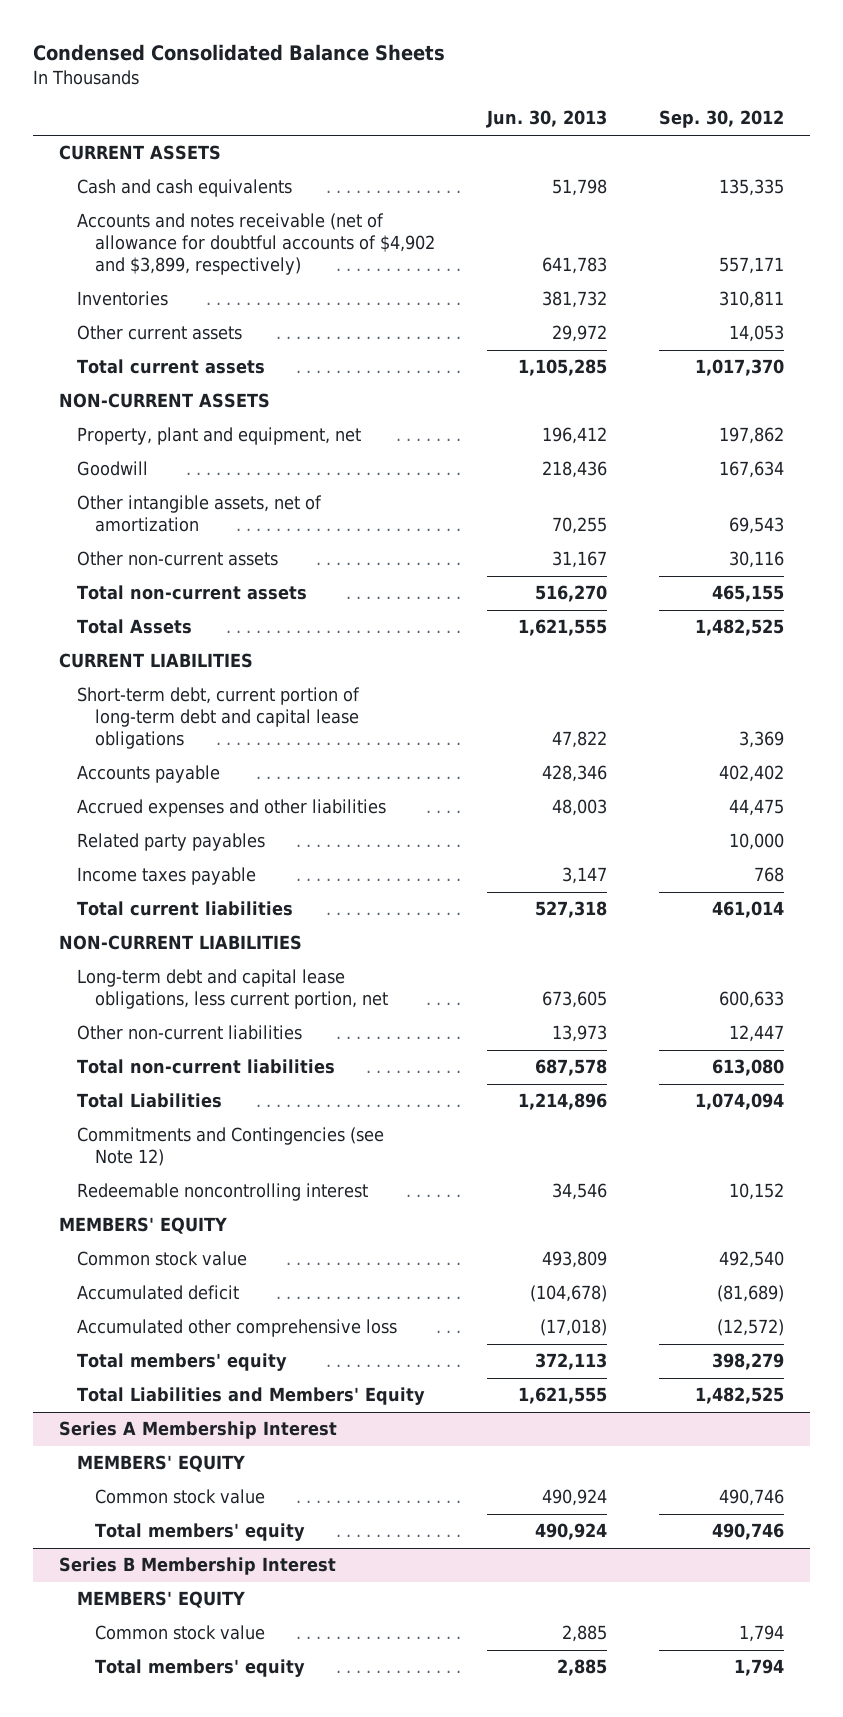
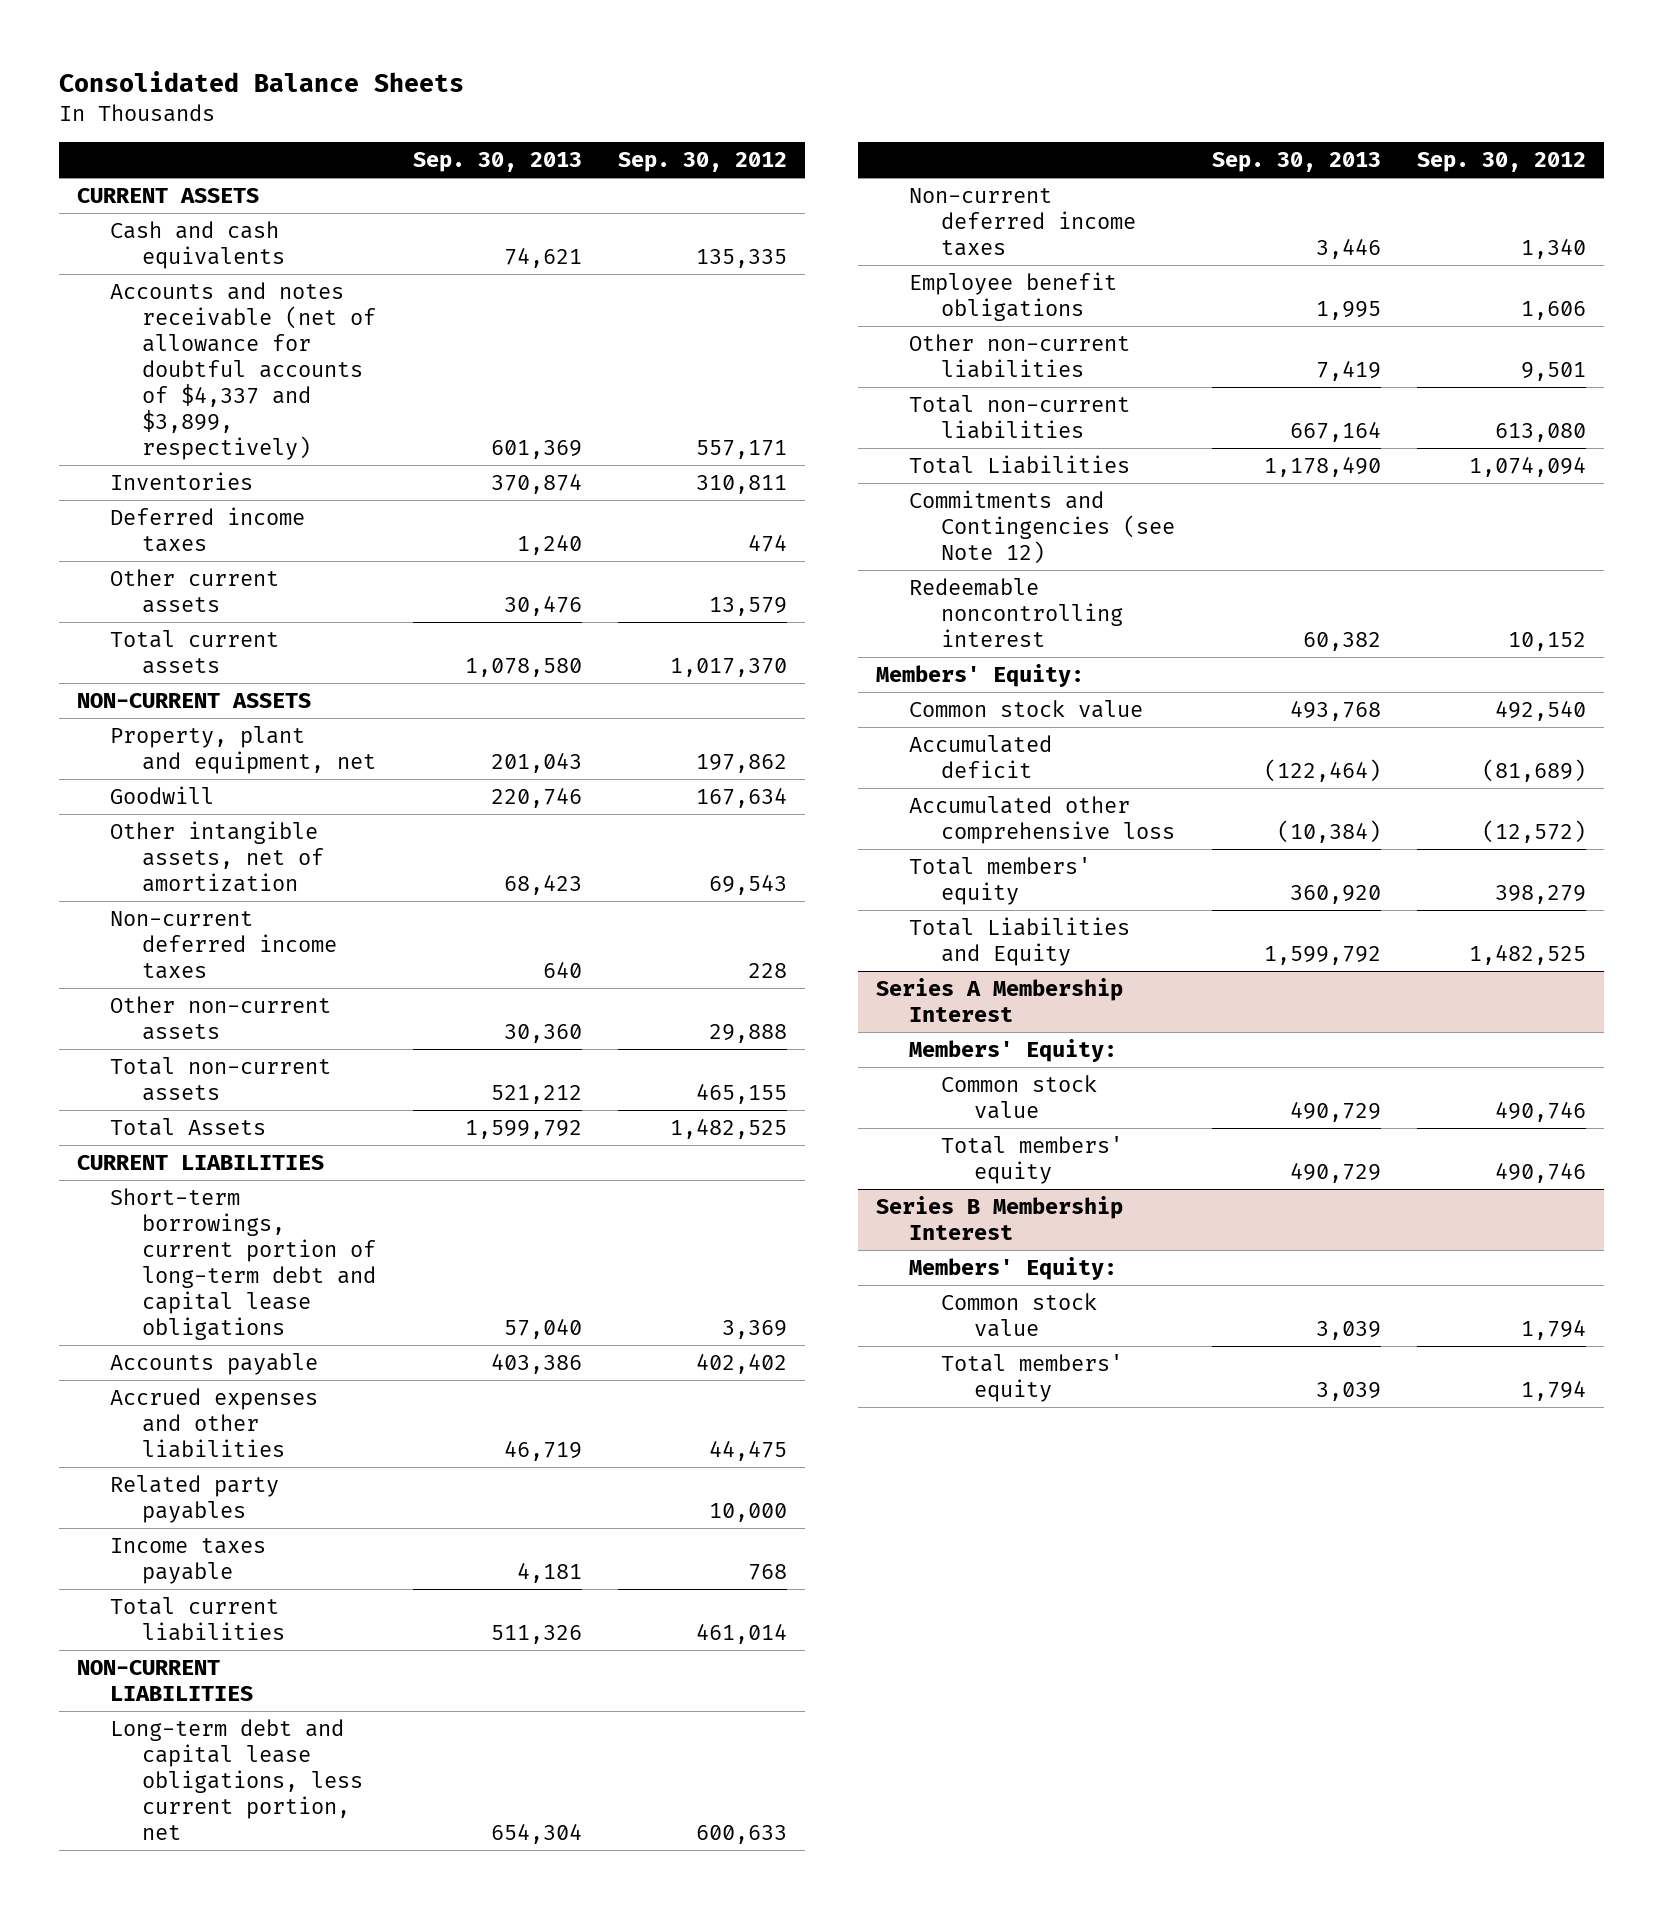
- Condensed Consolidated Balance Sheets
+ Consolidated Balance Sheets
- | Jun. 30, 2013 | Sep. 30, 2012
+ | Sep. 30, 2013 | Sep. 30, 2012
- Accounts and notes receivable (net of allowance for doubtful accounts of $4,902 and $3,899, respectively) | 641,783 | 557,171
+ Accounts and notes receivable (net of allowance for doubtful accounts of $4,337 and $3,899, respectively) | 601,369 | 557,171
- Other current assets | 29,972 | 14,053
+ Deferred income taxes | 1,240 | 474
+ Other current assets | 30,476 | 13,579
- Other non-current assets | 31,167 | 30,116
+ Non-current deferred income taxes | 640 | 228
+ Other non-current assets | 30,360 | 29,888
- Short-term debt, current portion of long-term debt and capital lease obligations | 47,822 | 3,369
+ Short-term borrowings, current portion of long-term debt and capital lease obligations | 57,040 | 3,369
- Other non-current liabilities | 13,973 | 12,447
+ Non-current deferred income taxes | 3,446 | 1,340
+ Employee benefit obligations | 1,995 | 1,606
+ Other non-current liabilities | 7,419 | 9,501
- MEMBERS' EQUITY
+ Members' Equity:
- Total Liabilities and Members' Equity | 1,621,555 | 1,482,525
+ Total Liabilities and Equity | 1,599,792 | 1,482,525
@ Series A Membership Interest
- MEMBERS' EQUITY
+ Members' Equity:
@ Series B Membership Interest
- MEMBERS' EQUITY
+ Members' Equity:

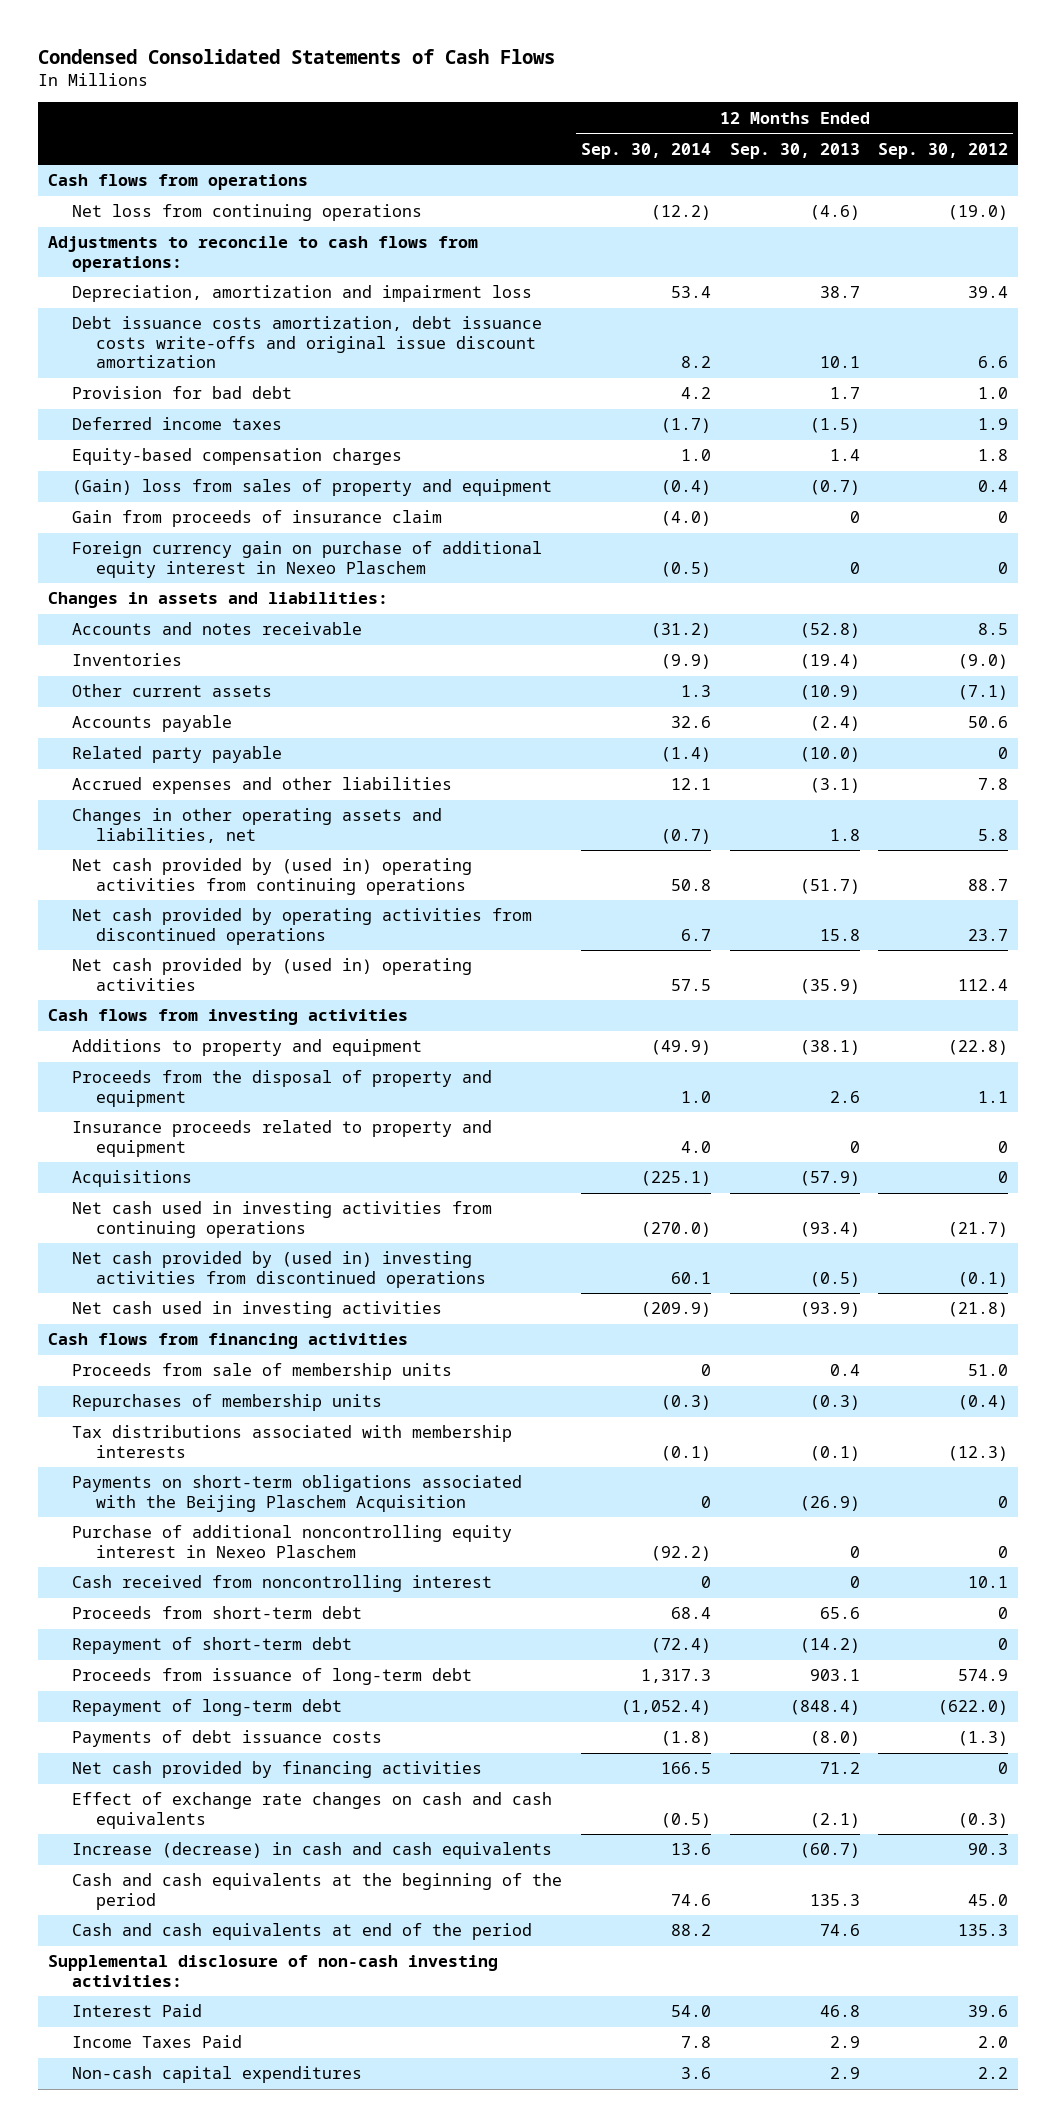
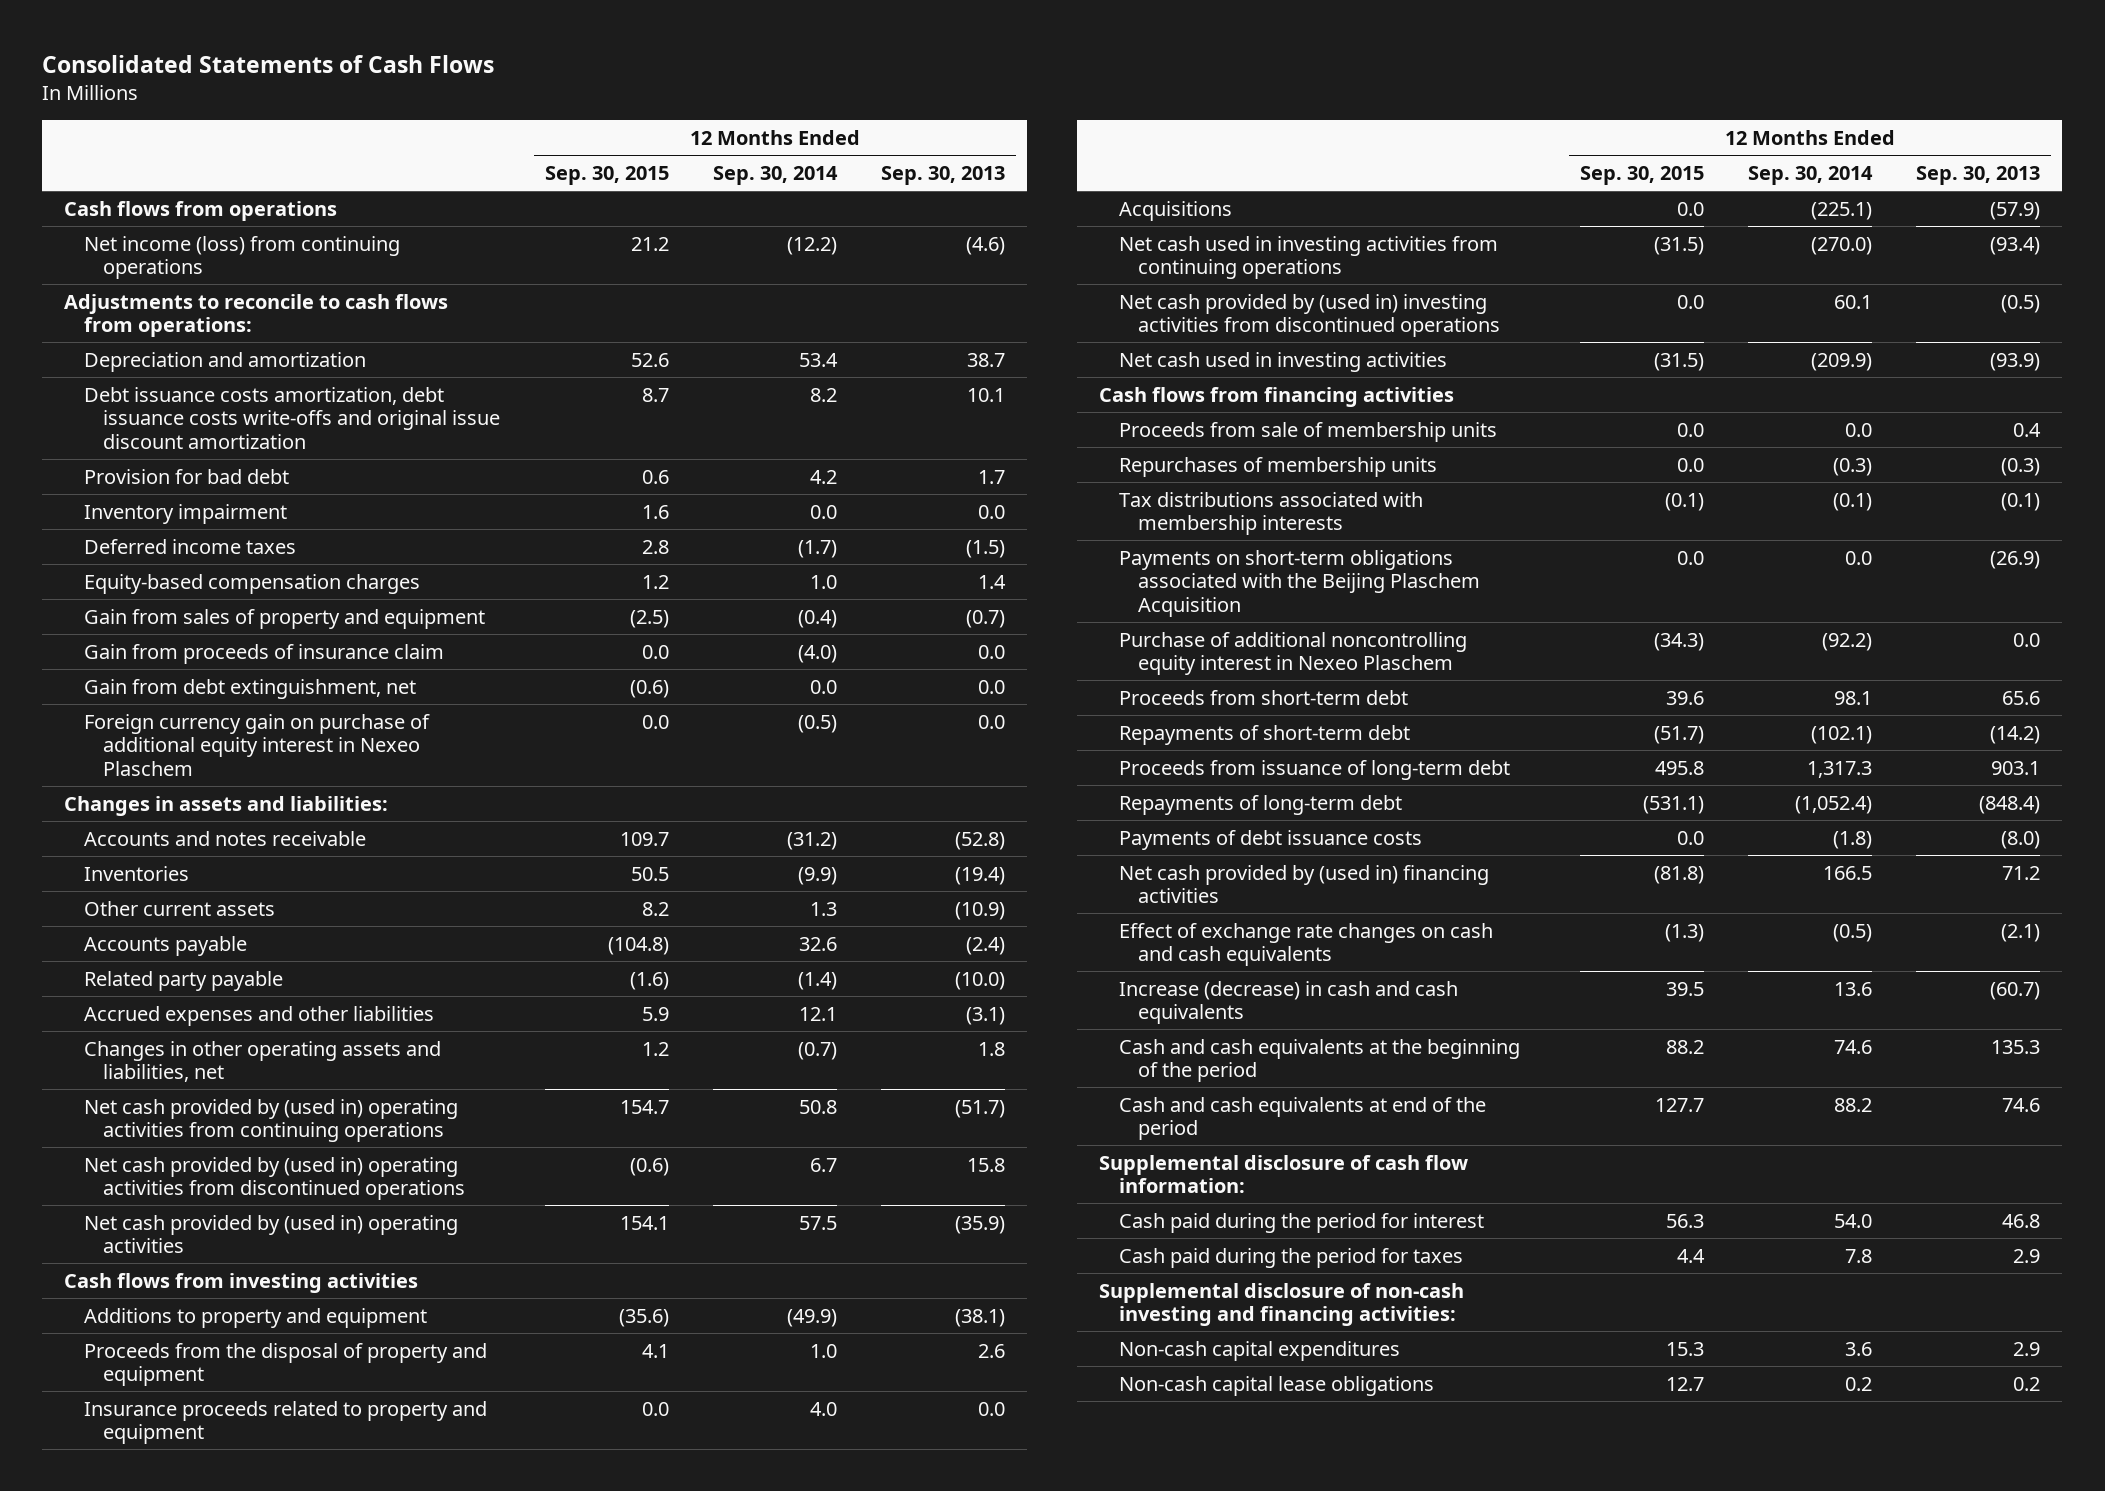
- Condensed Consolidated Statements of Cash Flows
+ Consolidated Statements of Cash Flows
- | 12 Months Ended Sep. 30, 2014 | 12 Months Ended Sep. 30, 2013 | 12 Months Ended Sep. 30, 2012
+ | 12 Months Ended Sep. 30, 2015 | 12 Months Ended Sep. 30, 2014 | 12 Months Ended Sep. 30, 2013
- Net loss from continuing operations | (12.2) | (4.6) | (19.0)
+ Net income (loss) from continuing operations | 21.2 | (12.2) | (4.6)
- Depreciation, amortization and impairment loss | 53.4 | 38.7 | 39.4
+ Depreciation and amortization | 52.6 | 53.4 | 38.7
+ Inventory impairment | 1.6 | 0.0 | 0.0
- (Gain) loss from sales of property and equipment | (0.4) | (0.7) | 0.4
- Gain from proceeds of insurance claim | (4.0) | 0 | 0
- Foreign currency gain on purchase of additional equity interest in Nexeo Plaschem | (0.5) | 0 | 0
+ Gain from sales of property and equipment | (2.5) | (0.4) | (0.7)
+ Gain from proceeds of insurance claim | 0.0 | (4.0) | 0.0
+ Gain from debt extinguishment, net | (0.6) | 0.0 | 0.0
+ Foreign currency gain on purchase of additional equity interest in Nexeo Plaschem | 0.0 | (0.5) | 0.0
- Net cash provided by operating activities from discontinued operations | 6.7 | 15.8 | 23.7
+ Net cash provided by (used in) operating activities from discontinued operations | (0.6) | 6.7 | 15.8
- Insurance proceeds related to property and equipment | 4.0 | 0 | 0
+ Insurance proceeds related to property and equipment | 0.0 | 4.0 | 0.0
- Proceeds from sale of membership units | 0 | 0.4 | 51.0
+ Proceeds from sale of membership units | 0.0 | 0.0 | 0.4
- Payments on short-term obligations associated with the Beijing Plaschem Acquisition | 0 | (26.9) | 0
- Purchase of additional noncontrolling equity interest in Nexeo Plaschem | (92.2) | 0 | 0
- Cash received from noncontrolling interest | 0 | 0 | 10.1
- Proceeds from short-term debt | 68.4 | 65.6 | 0
- Repayment of short-term debt | (72.4) | (14.2) | 0
+ Payments on short-term obligations associated with the Beijing Plaschem Acquisition | 0.0 | 0.0 | (26.9)
+ Purchase of additional noncontrolling equity interest in Nexeo Plaschem | (34.3) | (92.2) | 0.0
+ Proceeds from short-term debt | 39.6 | 98.1 | 65.6
+ Repayments of short-term debt | (51.7) | (102.1) | (14.2)
- Repayment of long-term debt | (1,052.4) | (848.4) | (622.0)
+ Repayments of long-term debt | (531.1) | (1,052.4) | (848.4)
- Net cash provided by financing activities | 166.5 | 71.2 | 0
+ Net cash provided by (used in) financing activities | (81.8) | 166.5 | 71.2
- Supplemental disclosure of non-cash investing activities:
- Interest Paid | 54.0 | 46.8 | 39.6
- Income Taxes Paid | 7.8 | 2.9 | 2.0
+ Supplemental disclosure of cash flow information:
+ Cash paid during the period for interest | 56.3 | 54.0 | 46.8
+ Cash paid during the period for taxes | 4.4 | 7.8 | 2.9
+ Supplemental disclosure of non-cash investing and financing activities:
+ Non-cash capital lease obligations | 12.7 | 0.2 | 0.2

